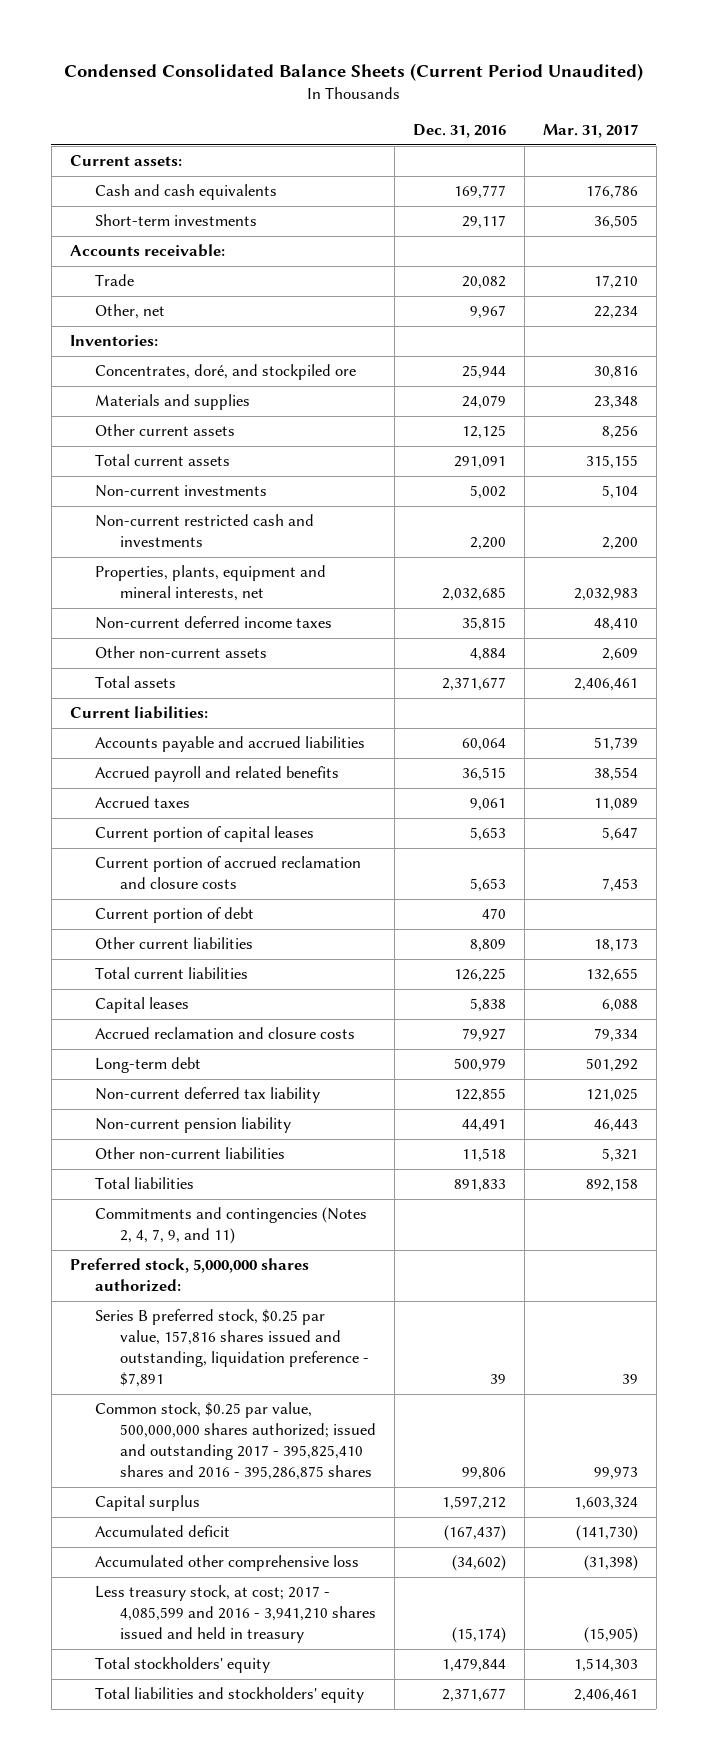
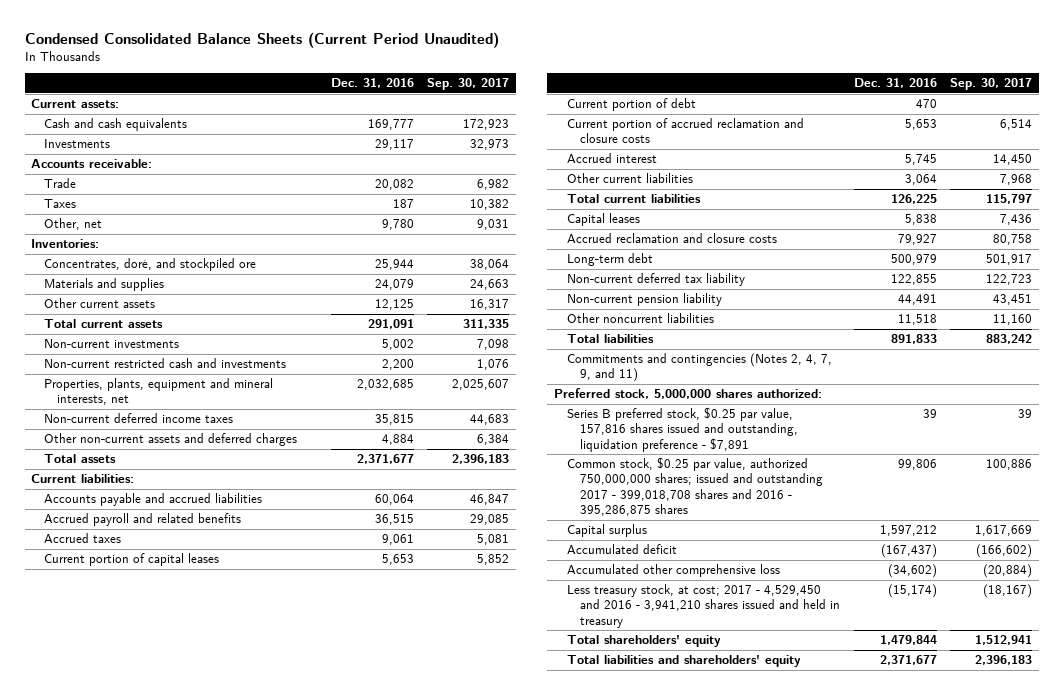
- | Dec. 31, 2016 | Mar. 31, 2017
+ | Dec. 31, 2016 | Sep. 30, 2017
- Short-term investments | 29,117 | 36,505
+ Investments | 29,117 | 32,973
- Other, net | 9,967 | 22,234
+ Taxes | 187 | 10,382
+ Other, net | 9,780 | 9,031
- Other non-current assets | 4,884 | 2,609
+ Other non-current assets and deferred charges | 4,884 | 6,384
- Other current liabilities | 8,809 | 18,173
moved down: Current portion of accrued reclamation and closure costs | 5,653 | 6,514
+ Accrued interest | 5,745 | 14,450
+ Other current liabilities | 3,064 | 7,968
- Other non-current liabilities | 11,518 | 5,321
+ Other noncurrent liabilities | 11,518 | 11,160
- Common stock, $0.25 par value, 500,000,000 shares authorized; issued and outstanding 2017 - 395,825,410 shares and 2016 - 395,286,875 shares | 99,806 | 99,973
+ Common stock, $0.25 par value, authorized 750,000,000 shares; issued and outstanding 2017 - 399,018,708 shares and 2016 - 395,286,875 shares | 99,806 | 100,886
- Less treasury stock, at cost; 2017 - 4,085,599 and 2016 - 3,941,210 shares issued and held in treasury | (15,174) | (15,905)
- Total stockholders' equity | 1,479,844 | 1,514,303
- Total liabilities and stockholders' equity | 2,371,677 | 2,406,461
+ Less treasury stock, at cost; 2017 - 4,529,450 and 2016 - 3,941,210 shares issued and held in treasury | (15,174) | (18,167)
+ Total shareholders' equity | 1,479,844 | 1,512,941
+ Total liabilities and shareholders' equity | 2,371,677 | 2,396,183

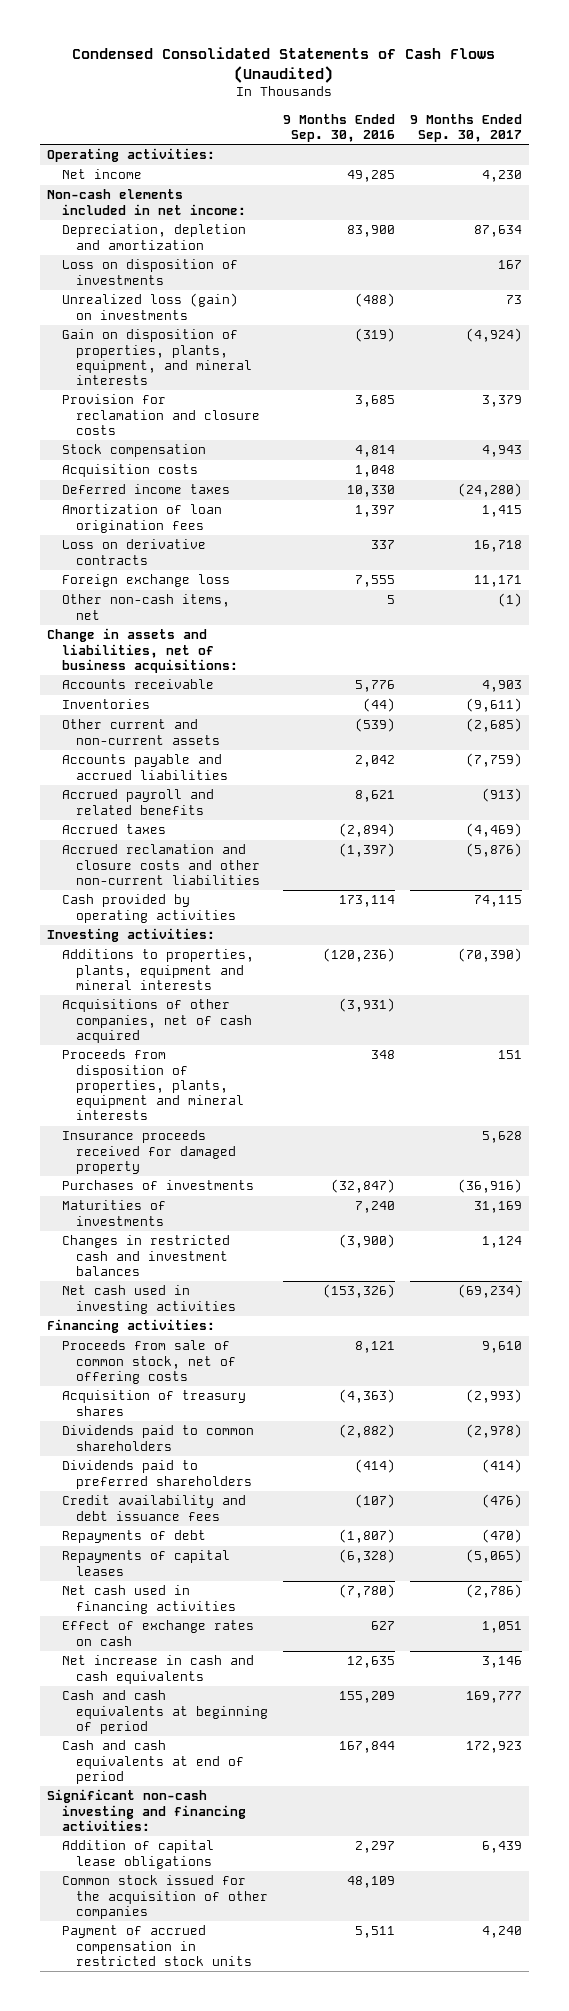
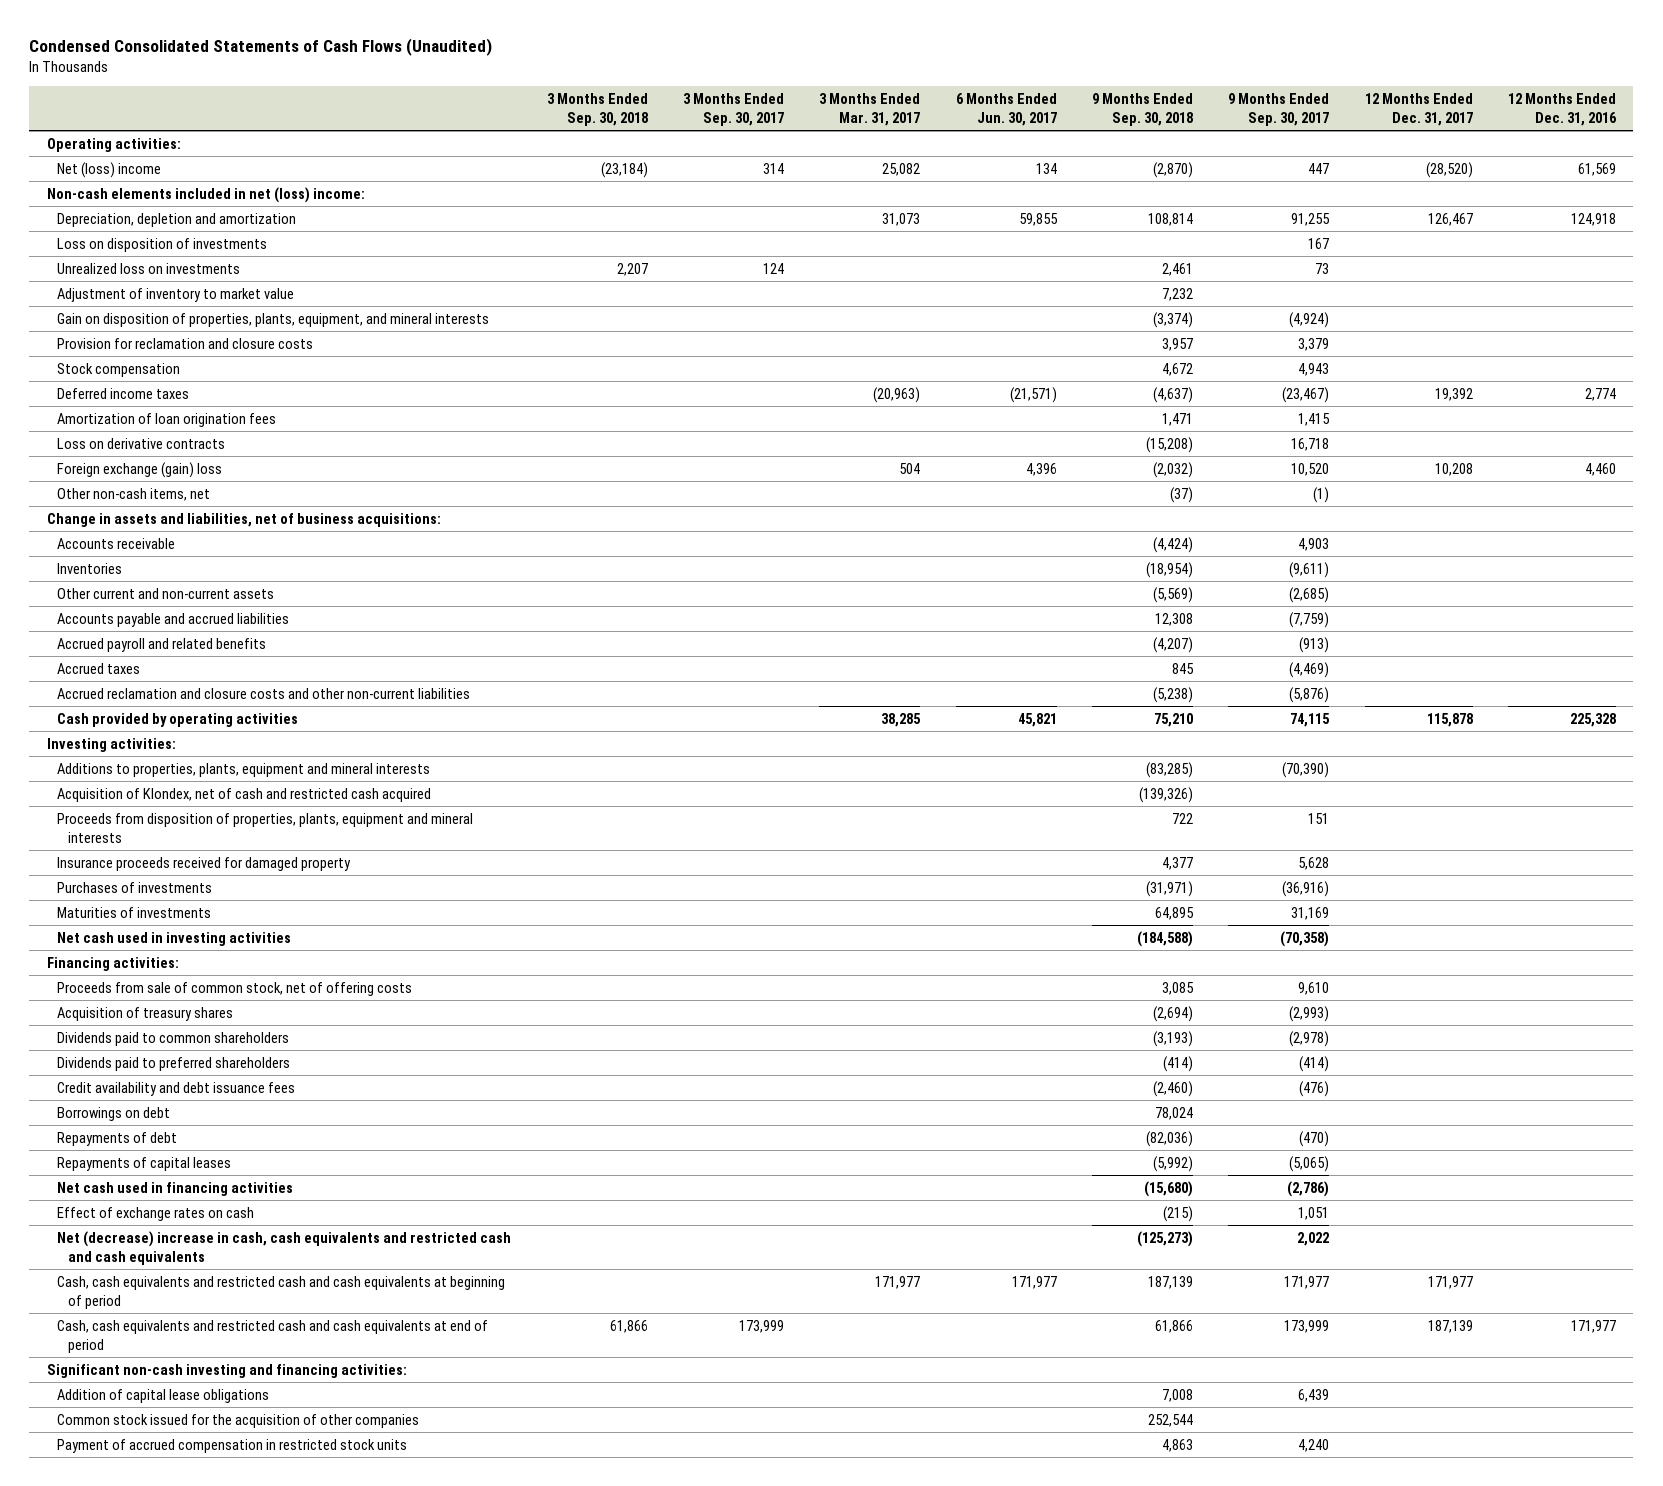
- | 9 Months Ended Sep. 30, 2016 | 9 Months Ended Sep. 30, 2017
+ | 3 Months Ended Sep. 30, 2018 | 3 Months Ended Sep. 30, 2017 | 3 Months Ended Mar. 31, 2017 | 6 Months Ended Jun. 30, 2017 | 9 Months Ended Sep. 30, 2018 | 9 Months Ended Sep. 30, 2017 | 12 Months Ended Dec. 31, 2017 | 12 Months Ended Dec. 31, 2016
- Net income | 49,285 | 4,230
- Non-cash elements included in net income:
- Depreciation, depletion and amortization | 83,900 | 87,634
+ Net (loss) income | (23,184) | 314 | 25,082 | 134 | (2,870) | 447 | (28,520) | 61,569
+ Non-cash elements included in net (loss) income:
+ Depreciation, depletion and amortization | | | 31,073 | 59,855 | 108,814 | 91,255 | 126,467 | 124,918
- Unrealized loss (gain) on investments | (488) | 73
+ Unrealized loss on investments | 2,207 | 124 | | | 2,461 | 73 | |
+ Adjustment of inventory to market value | | | | | 7,232 | | |
- Acquisition costs | 1,048 |
- Deferred income taxes | 10,330 | (24,280)
+ Deferred income taxes | | | (20,963) | (21,571) | (4,637) | (23,467) | 19,392 | 2,774
- Foreign exchange loss | 7,555 | 11,171
+ Foreign exchange (gain) loss | | | 504 | 4,396 | (2,032) | 10,520 | 10,208 | 4,460
- Acquisitions of other companies, net of cash acquired | (3,931) |
+ Acquisition of Klondex, net of cash and restricted cash acquired | | | | | (139,326) | | |
- Changes in restricted cash and investment balances | (3,900) | 1,124
- Net cash used in investing activities | (153,326) | (69,234)
+ Net cash used in investing activities | | | | | (184,588) | (70,358) | |
+ Borrowings on debt | | | | | 78,024 | | |
- Net increase in cash and cash equivalents | 12,635 | 3,146
- Cash and cash equivalents at beginning of period | 155,209 | 169,777
- Cash and cash equivalents at end of period | 167,844 | 172,923
+ Net (decrease) increase in cash, cash equivalents and restricted cash and cash equivalents | | | | | (125,273) | 2,022 | |
+ Cash, cash equivalents and restricted cash and cash equivalents at beginning of period | | | 171,977 | 171,977 | 187,139 | 171,977 | 171,977 |
+ Cash, cash equivalents and restricted cash and cash equivalents at end of period | 61,866 | 173,999 | | | 61,866 | 173,999 | 187,139 | 171,977

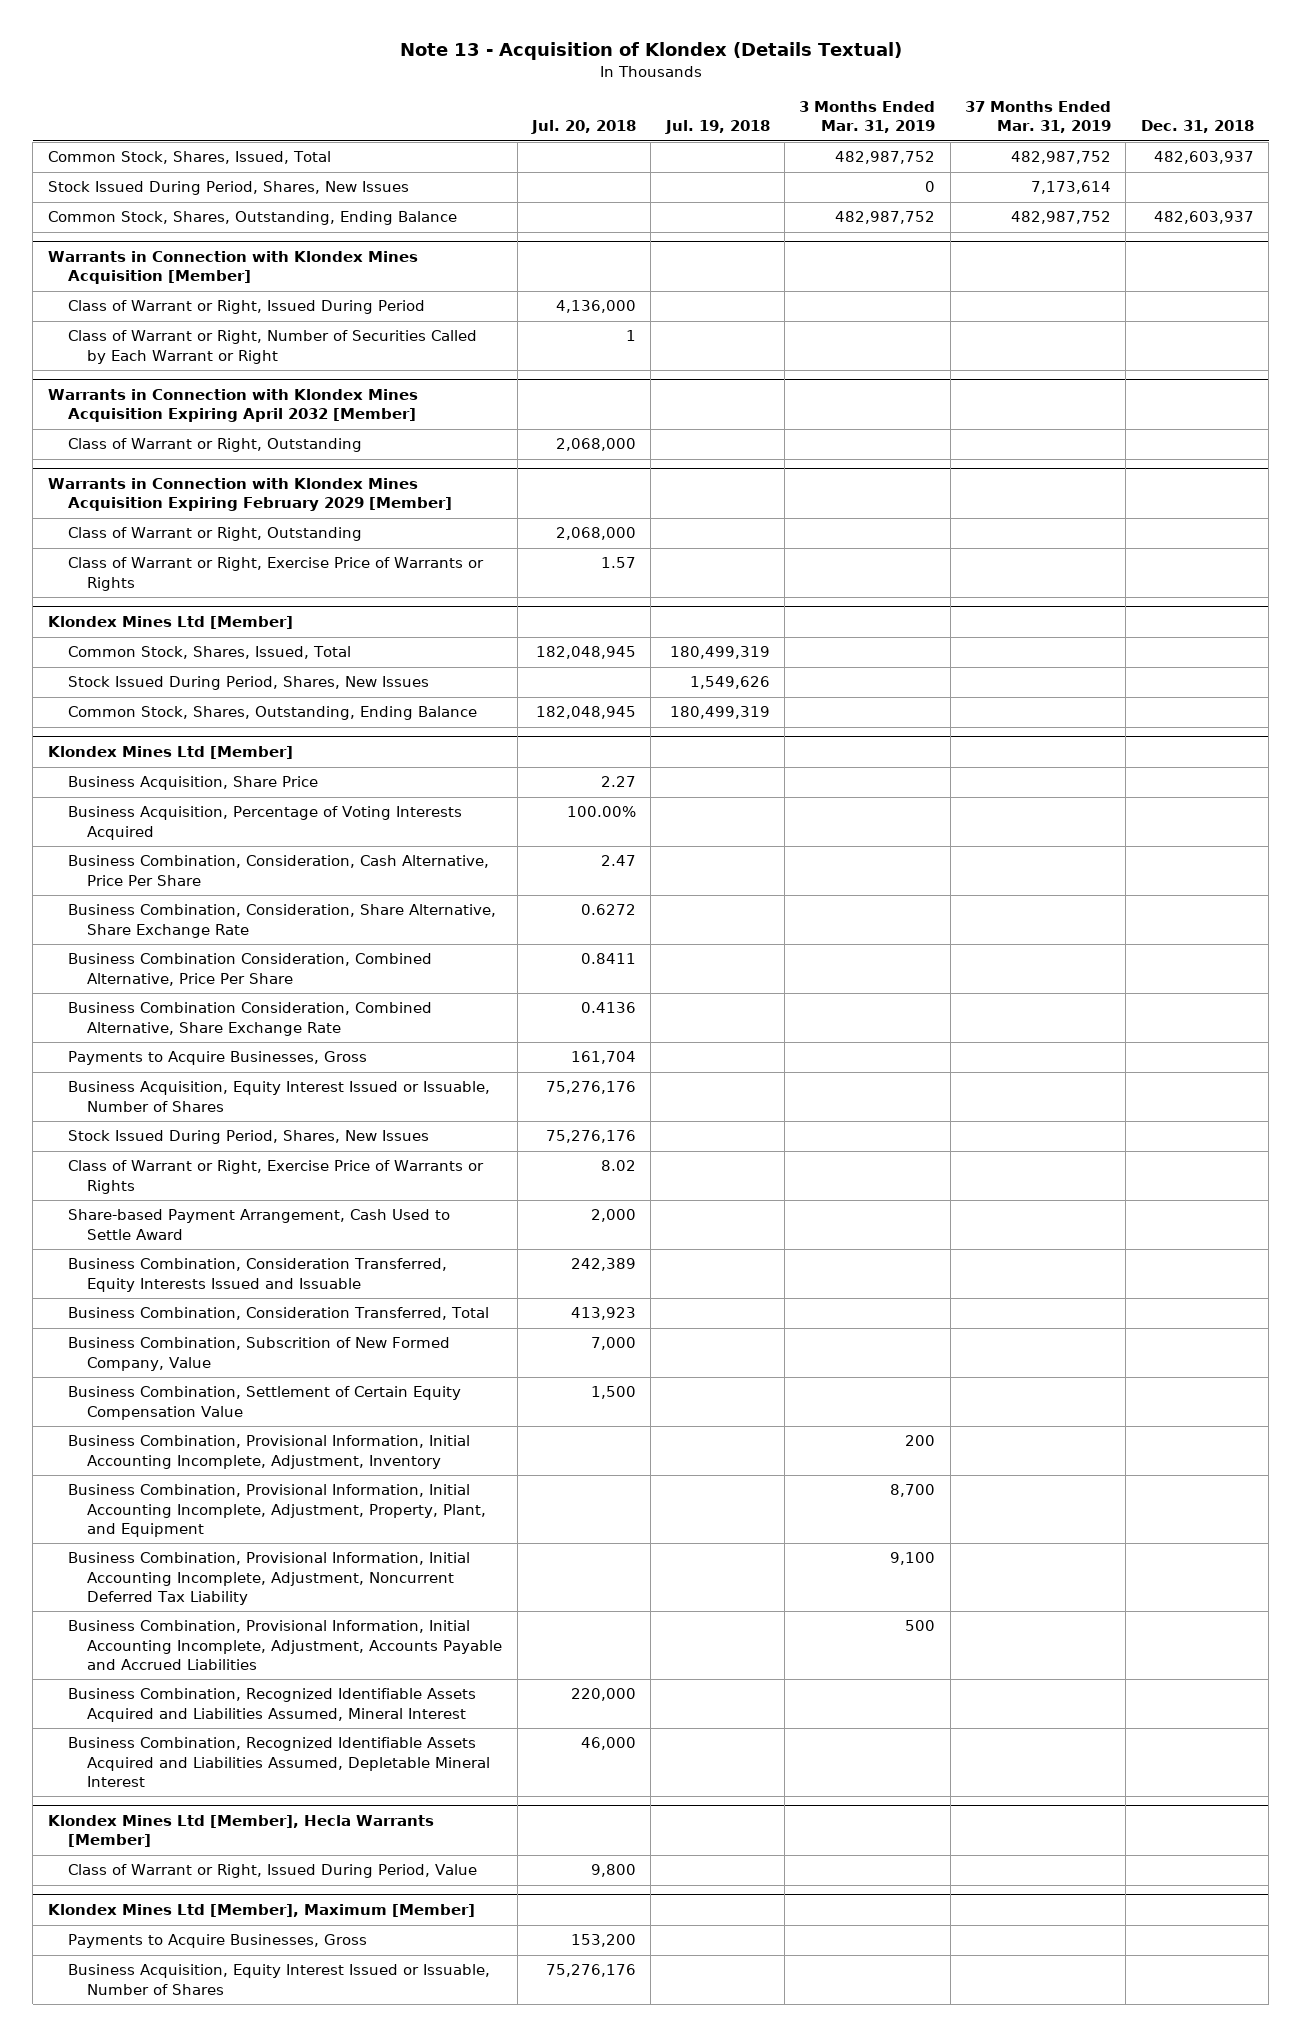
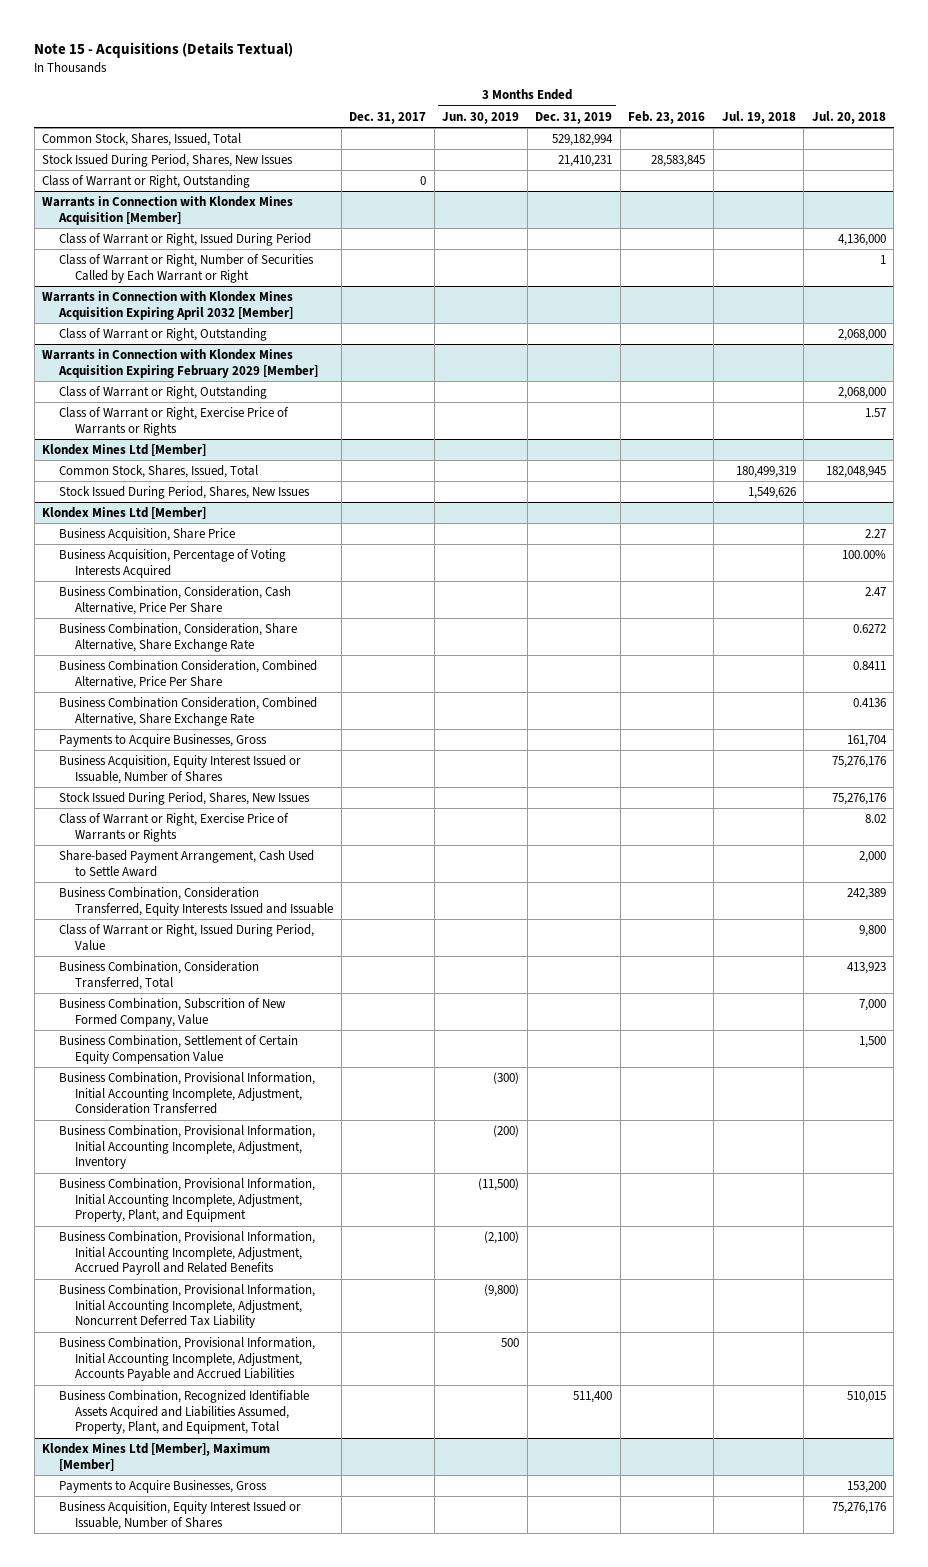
- Note 13 - Acquisition of Klondex (Details Textual)
+ Note 15 - Acquisitions (Details Textual)
- | Jul. 20, 2018 | Jul. 19, 2018 | 3 Months Ended Mar. 31, 2019 | 37 Months Ended Mar. 31, 2019 | Dec. 31, 2018
+ | Dec. 31, 2017 | 3 Months Ended Jun. 30, 2019 | 3 Months Ended Dec. 31, 2019 | Feb. 23, 2016 | Jul. 19, 2018 | Jul. 20, 2018
- Common Stock, Shares, Outstanding, Ending Balance | | | 482,987,752 | 482,987,752 | 482,603,937
+ Class of Warrant or Right, Outstanding | 0 | | | | |
@ Klondex Mines Ltd [Member]
- Common Stock, Shares, Outstanding, Ending Balance | 182,048,945 | 180,499,319 | | |
+ Class of Warrant or Right, Issued During Period, Value | | | | | | 9,800
+ Business Combination, Provisional Information, Initial Accounting Incomplete, Adjustment, Consideration Transferred | | (300) | | | |
+ Business Combination, Provisional Information, Initial Accounting Incomplete, Adjustment, Accrued Payroll and Related Benefits | | (2,100) | | | |
- Business Combination, Recognized Identifiable Assets Acquired and Liabilities Assumed, Mineral Interest | 220,000 | | | |
- Business Combination, Recognized Identifiable Assets Acquired and Liabilities Assumed, Depletable Mineral Interest | 46,000 | | | |
- Klondex Mines Ltd [Member], Hecla Warrants [Member]
- Class of Warrant or Right, Issued During Period, Value | 9,800 | | | |
@ Klondex Mines Ltd [Member]
+ Business Combination, Recognized Identifiable Assets Acquired and Liabilities Assumed, Property, Plant, and Equipment, Total | | | 511,400 | | | 510,015

